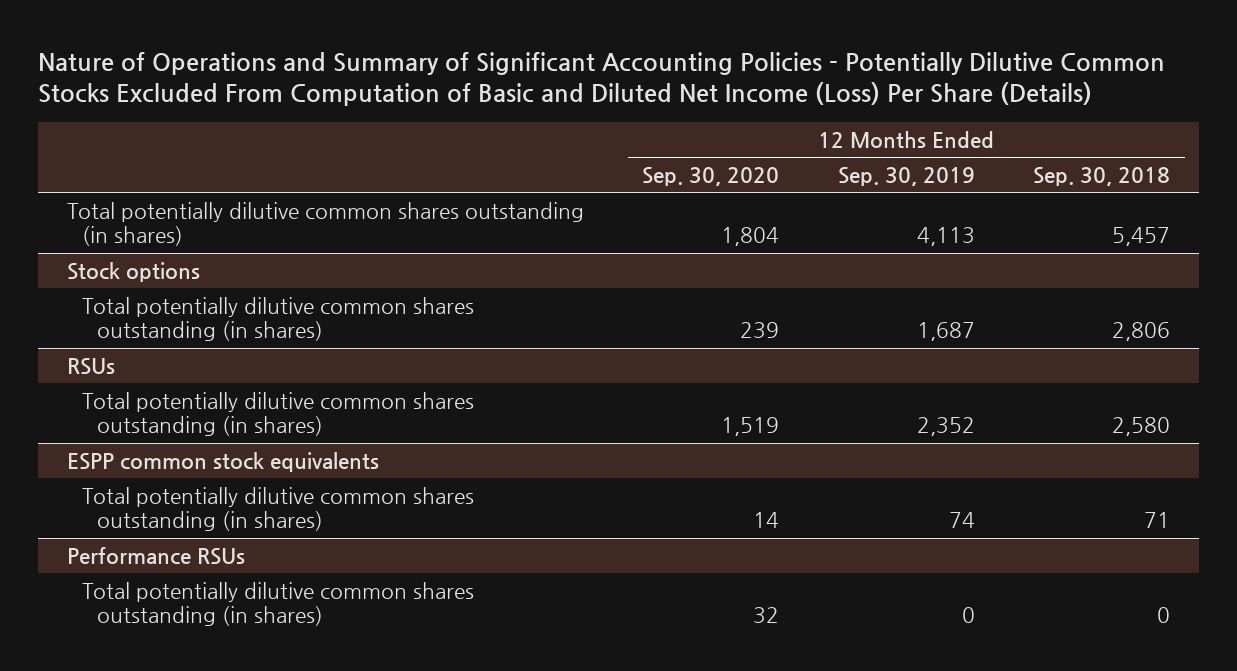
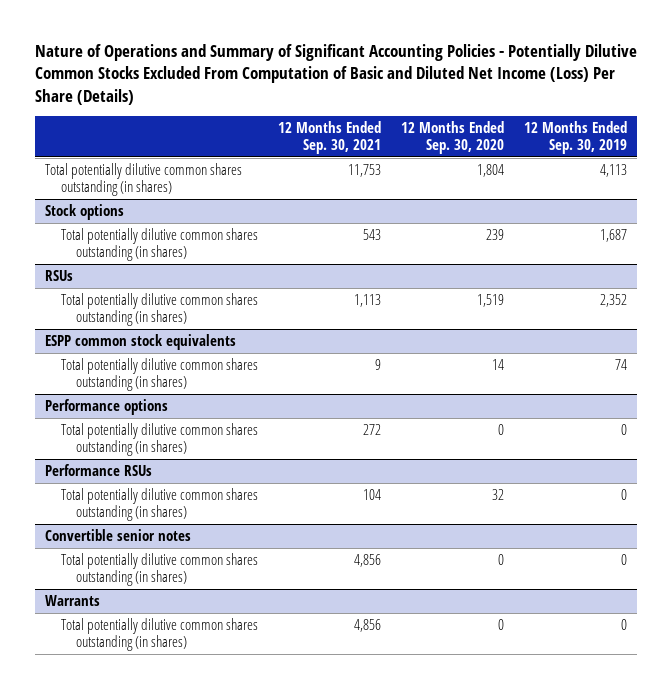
- | 12 Months Ended Sep. 30, 2020 | 12 Months Ended Sep. 30, 2019 | 12 Months Ended Sep. 30, 2018
+ | 12 Months Ended Sep. 30, 2021 | 12 Months Ended Sep. 30, 2020 | 12 Months Ended Sep. 30, 2019
+ Performance options
+ Total potentially dilutive common shares outstanding (in shares) | 272 | 0 | 0
+ Convertible senior notes
+ Total potentially dilutive common shares outstanding (in shares) | 4,856 | 0 | 0
+ Warrants
+ Total potentially dilutive common shares outstanding (in shares) | 4,856 | 0 | 0

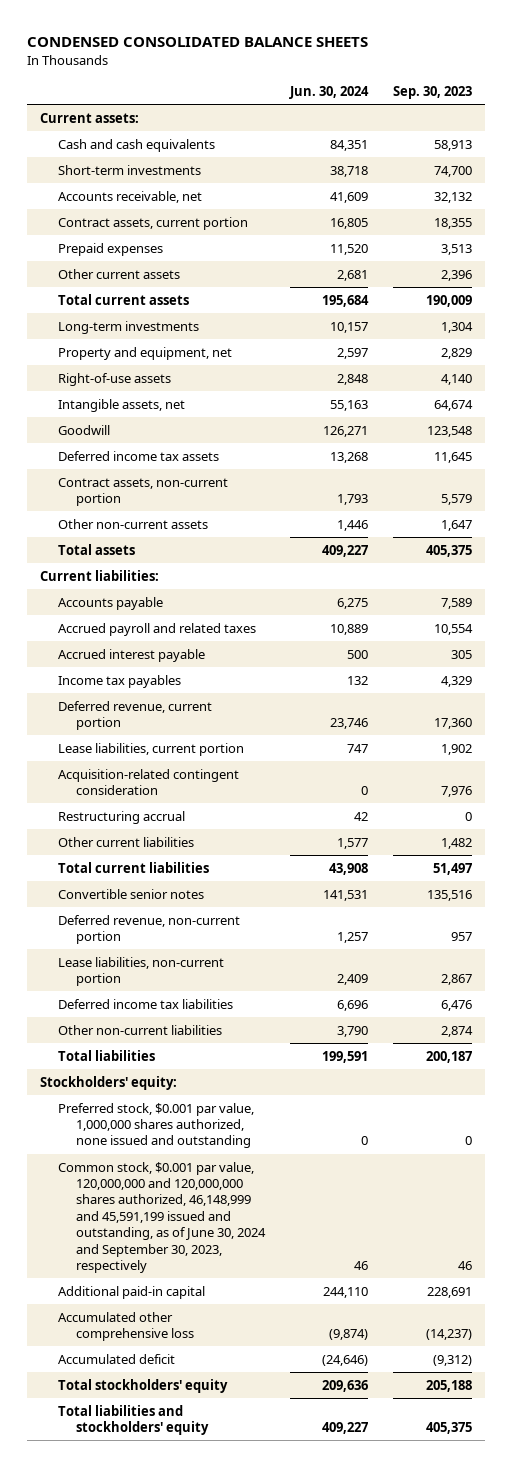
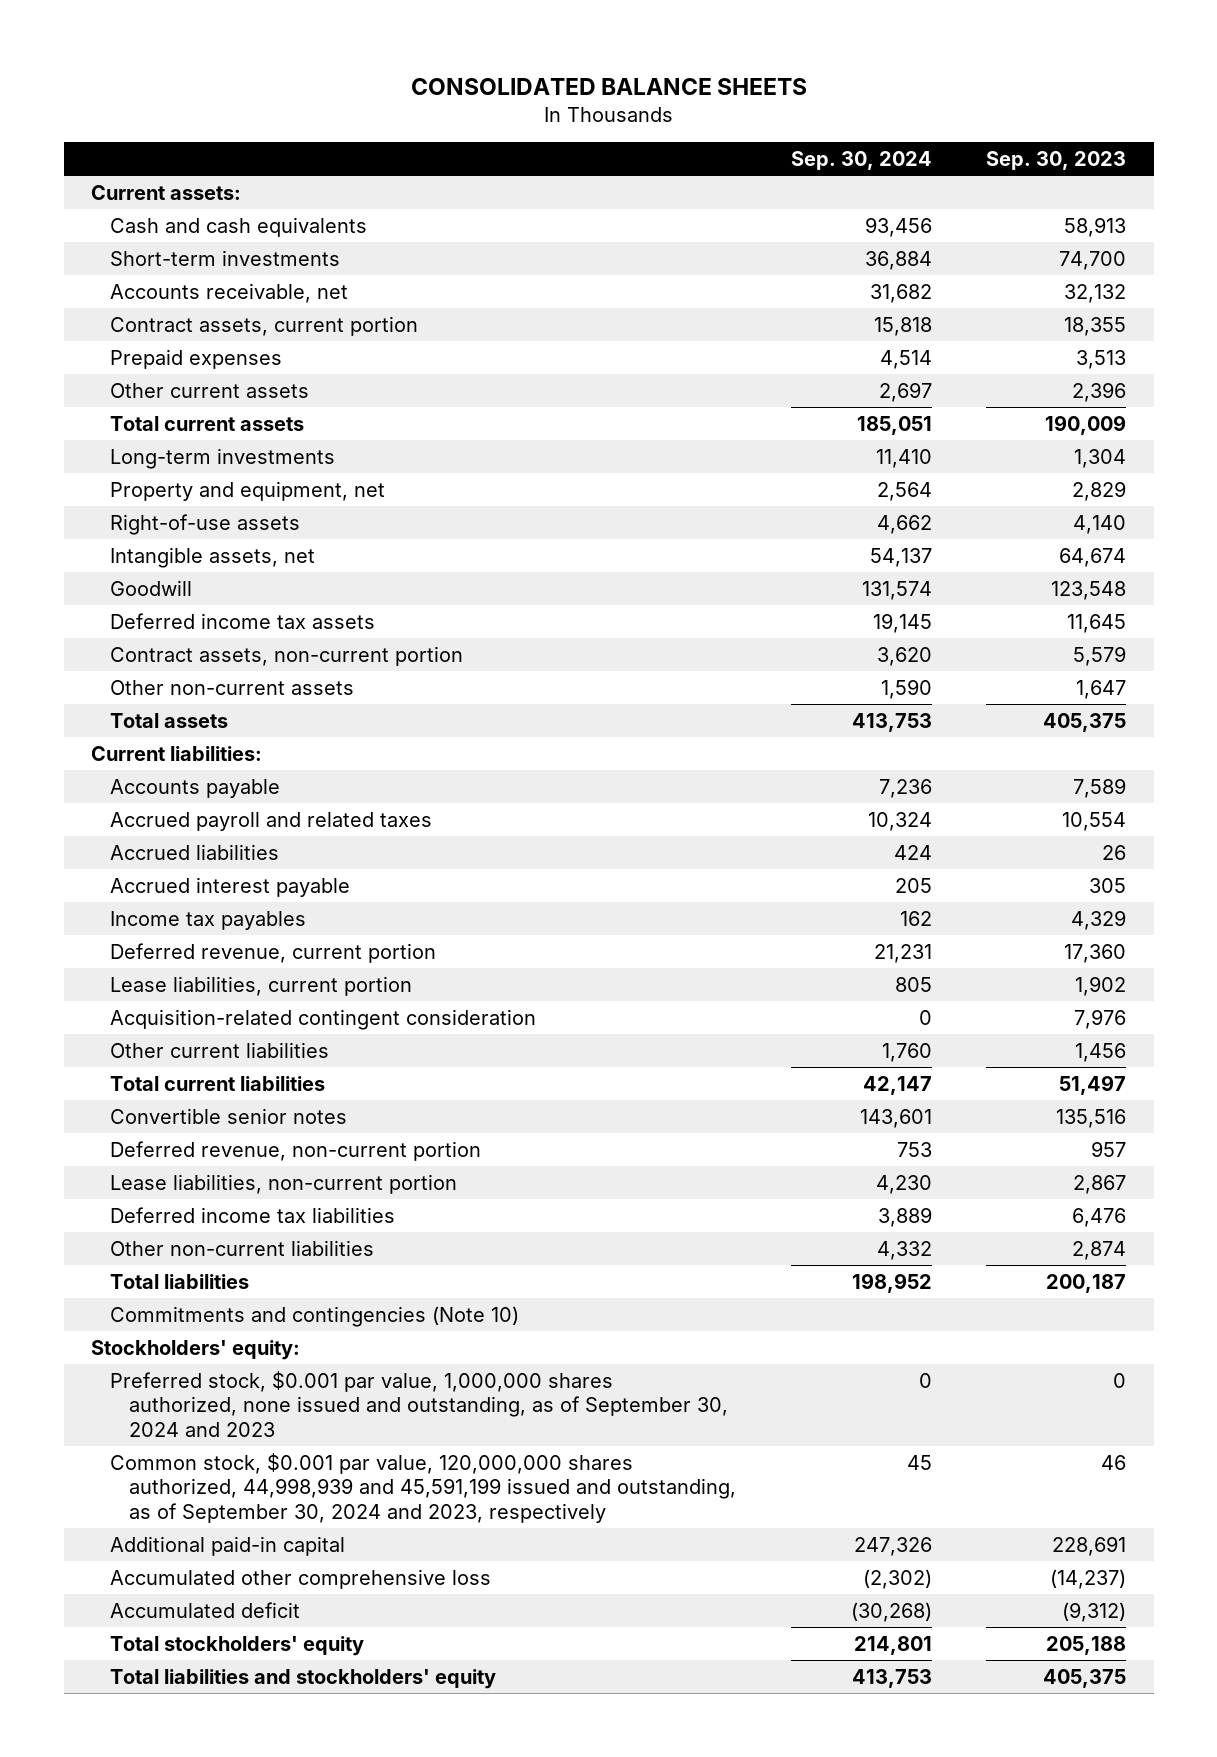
- CONDENSED CONSOLIDATED BALANCE SHEETS
+ CONSOLIDATED BALANCE SHEETS
- | Jun. 30, 2024 | Sep. 30, 2023
+ | Sep. 30, 2024 | Sep. 30, 2023
+ Accrued liabilities | 424 | 26
- Restructuring accrual | 42 | 0
- Other current liabilities | 1,577 | 1,482
+ Other current liabilities | 1,760 | 1,456
+ Commitments and contingencies (Note 10)
- Preferred stock, $0.001 par value, 1,000,000 shares authorized, none issued and outstanding | 0 | 0
- Common stock, $0.001 par value, 120,000,000 and 120,000,000 shares authorized, 46,148,999 and 45,591,199 issued and outstanding, as of June 30, 2024 and September 30, 2023, respectively | 46 | 46
+ Preferred stock, $0.001 par value, 1,000,000 shares authorized, none issued and outstanding, as of September 30, 2024 and 2023 | 0 | 0
+ Common stock, $0.001 par value, 120,000,000 shares authorized, 44,998,939 and 45,591,199 issued and outstanding, as of September 30, 2024 and 2023, respectively | 45 | 46

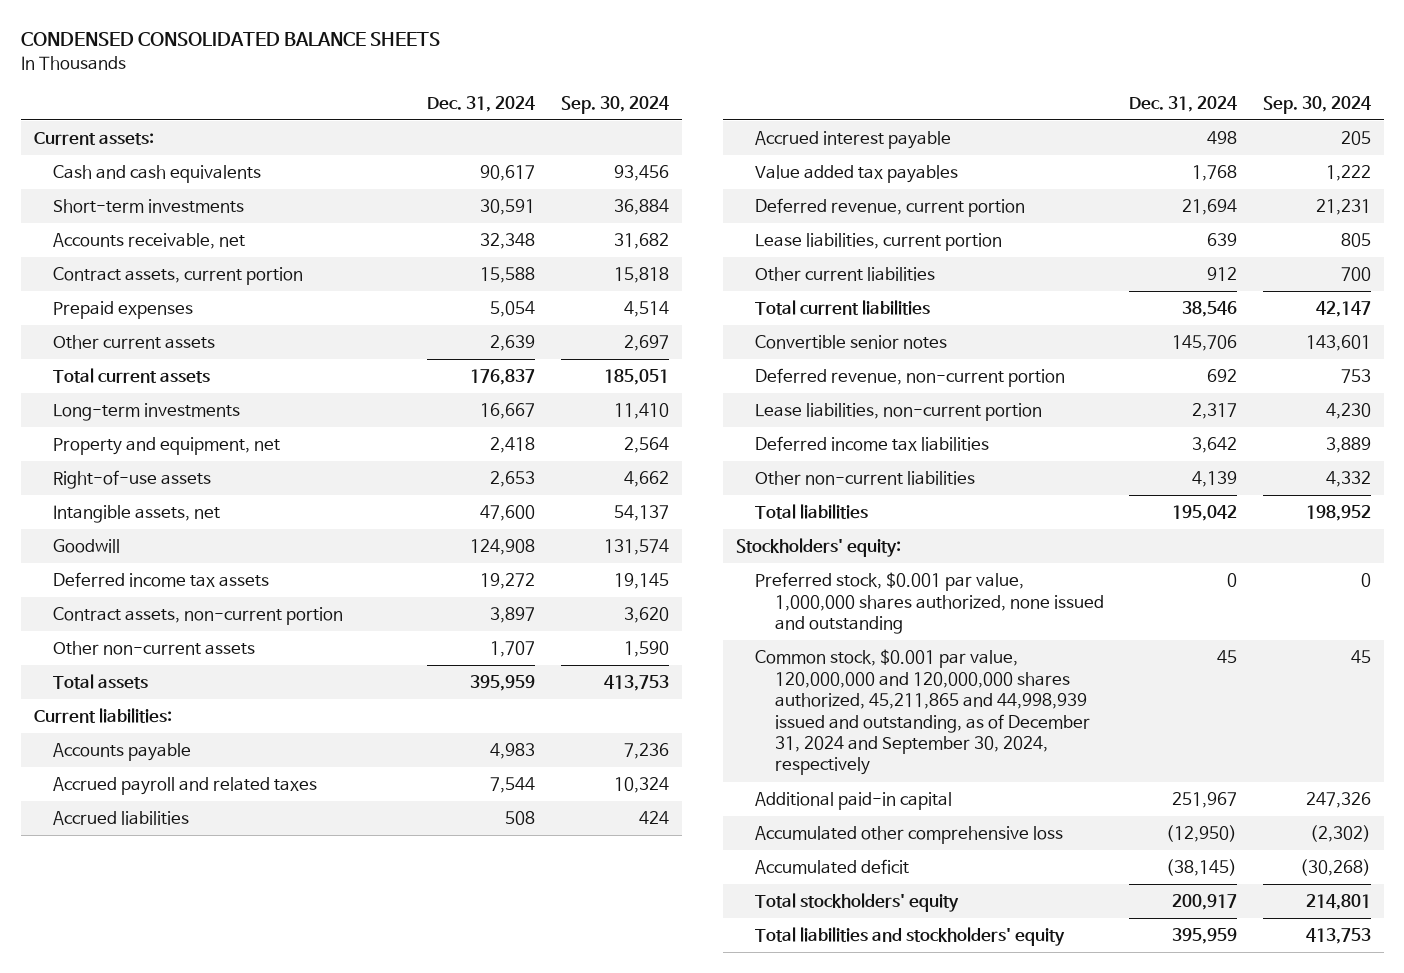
- CONSOLIDATED BALANCE SHEETS
+ CONDENSED CONSOLIDATED BALANCE SHEETS
- | Sep. 30, 2024 | Sep. 30, 2023
+ | Dec. 31, 2024 | Sep. 30, 2024
- Income tax payables | 162 | 4,329
+ Value added tax payables | 1,768 | 1,222
- Acquisition-related contingent consideration | 0 | 7,976
- Other current liabilities | 1,760 | 1,456
+ Other current liabilities | 912 | 700
- Commitments and contingencies (Note 10)
- Preferred stock, $0.001 par value, 1,000,000 shares authorized, none issued and outstanding, as of September 30, 2024 and 2023 | 0 | 0
- Common stock, $0.001 par value, 120,000,000 shares authorized, 44,998,939 and 45,591,199 issued and outstanding, as of September 30, 2024 and 2023, respectively | 45 | 46
+ Preferred stock, $0.001 par value, 1,000,000 shares authorized, none issued and outstanding | 0 | 0
+ Common stock, $0.001 par value, 120,000,000 and 120,000,000 shares authorized, 45,211,865 and 44,998,939 issued and outstanding, as of December 31, 2024 and September 30, 2024, respectively | 45 | 45

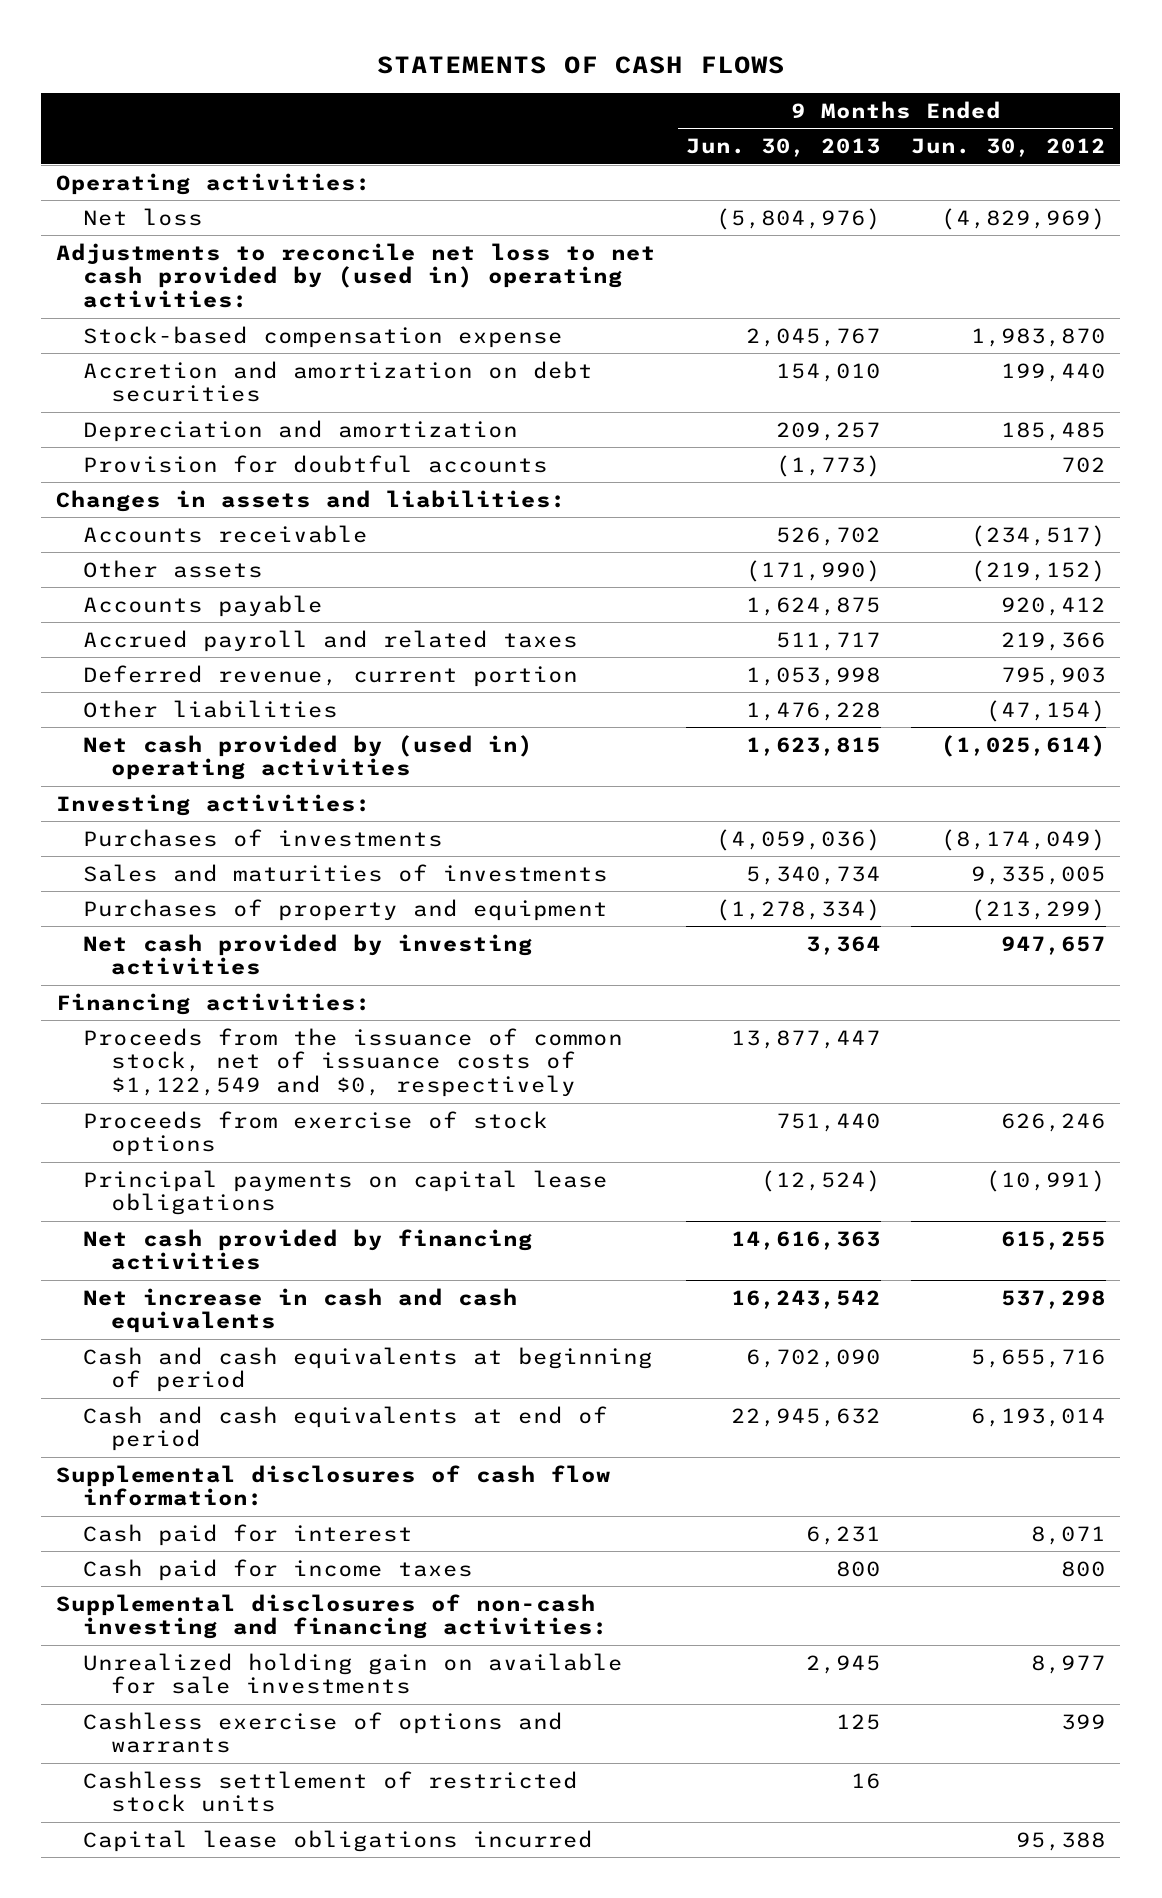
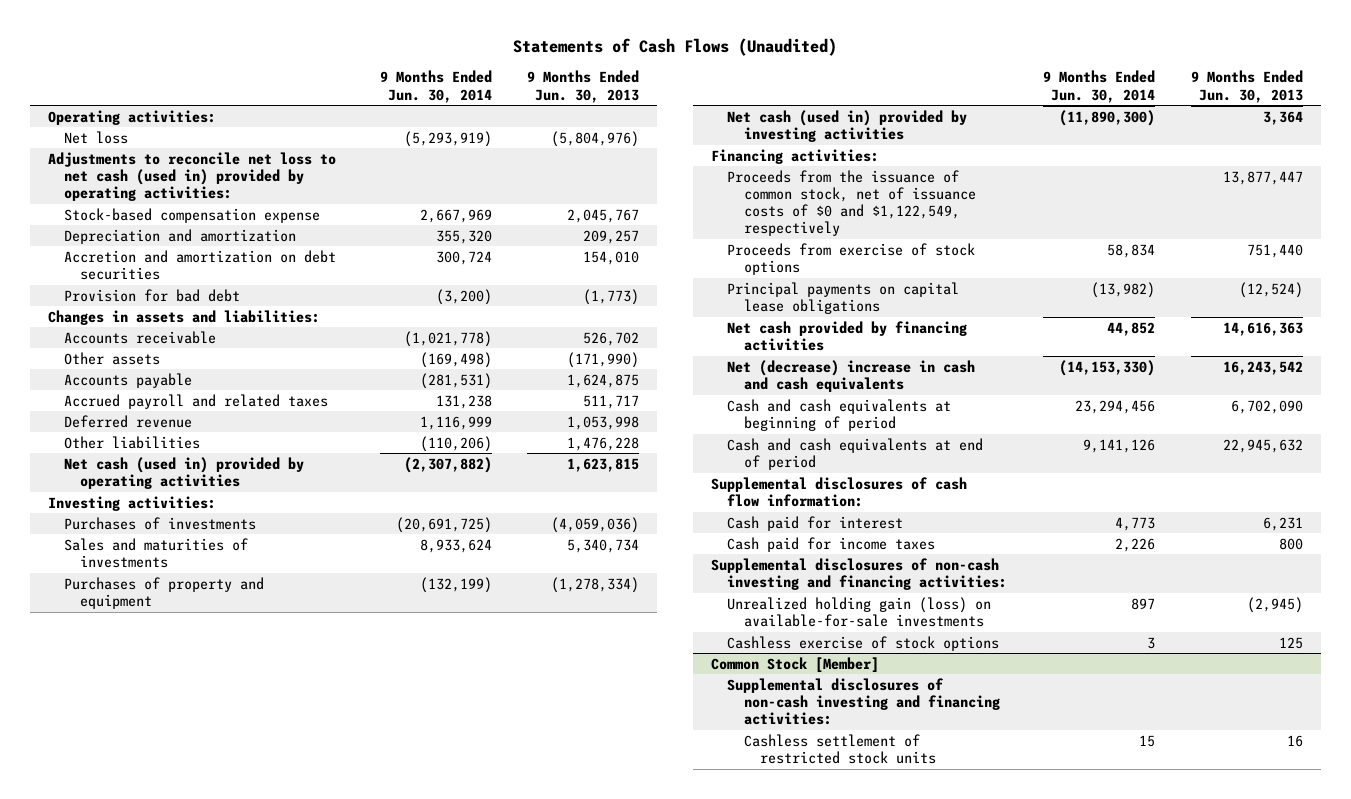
- STATEMENTS OF CASH FLOWS
+ Statements of Cash Flows (Unaudited)
- | 9 Months Ended Jun. 30, 2013 | 9 Months Ended Jun. 30, 2012
+ | 9 Months Ended Jun. 30, 2014 | 9 Months Ended Jun. 30, 2013
- Adjustments to reconcile net loss to net cash provided by (used in) operating activities:
+ Adjustments to reconcile net loss to net cash (used in) provided by operating activities:
- Provision for doubtful accounts | (1,773) | 702
moved down: Accretion and amortization on debt securities | 300,724 | 154,010
+ Provision for bad debt | (3,200) | (1,773)
- Deferred revenue, current portion | 1,053,998 | 795,903
+ Deferred revenue | 1,116,999 | 1,053,998
- Net cash provided by (used in) operating activities | 1,623,815 | (1,025,614)
+ Net cash (used in) provided by operating activities | (2,307,882) | 1,623,815
- Net cash provided by investing activities | 3,364 | 947,657
+ Net cash (used in) provided by investing activities | (11,890,300) | 3,364
- Proceeds from the issuance of common stock, net of issuance costs of $1,122,549 and $0, respectively | 13,877,447 |
+ Proceeds from the issuance of common stock, net of issuance costs of $0 and $1,122,549, respectively | | 13,877,447
- Net increase in cash and cash equivalents | 16,243,542 | 537,298
+ Net (decrease) increase in cash and cash equivalents | (14,153,330) | 16,243,542
- Unrealized holding gain on available for sale investments | 2,945 | 8,977
- Cashless exercise of options and warrants | 125 | 399
+ Unrealized holding gain (loss) on available-for-sale investments | 897 | (2,945)
+ Cashless exercise of stock options | 3 | 125
+ Common Stock [Member]
+ Supplemental disclosures of non-cash investing and financing activities:
- Capital lease obligations incurred | | 95,388

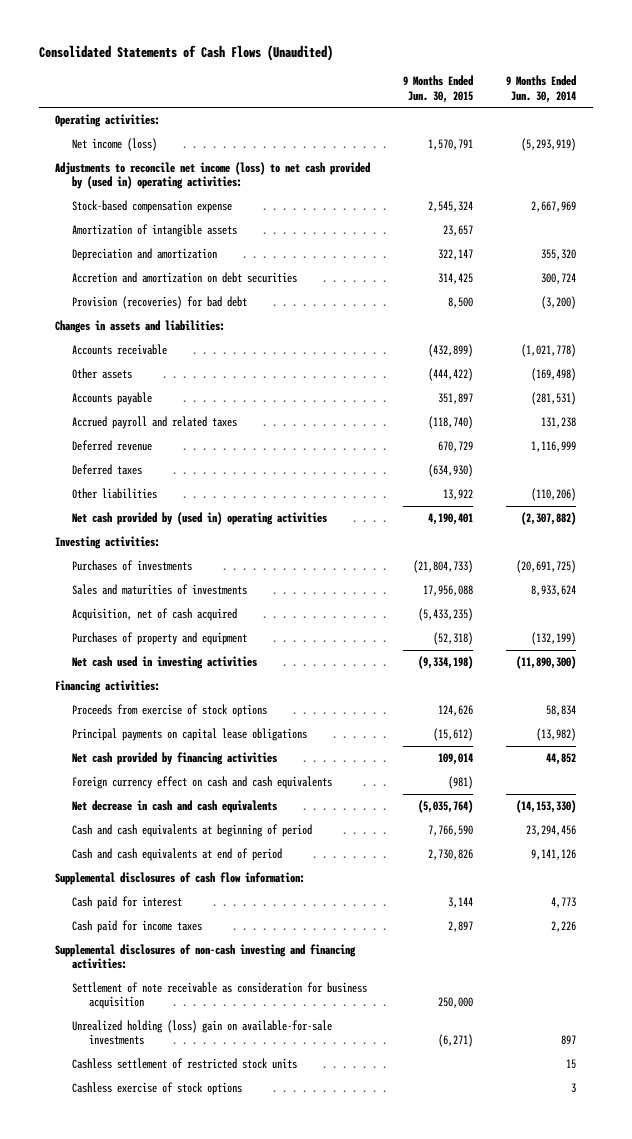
- Statements of Cash Flows (Unaudited)
+ Consolidated Statements of Cash Flows (Unaudited)
- | 9 Months Ended Jun. 30, 2014 | 9 Months Ended Jun. 30, 2013
+ | 9 Months Ended Jun. 30, 2015 | 9 Months Ended Jun. 30, 2014
- Net loss | (5,293,919) | (5,804,976)
- Adjustments to reconcile net loss to net cash (used in) provided by operating activities:
+ Net income (loss) | 1,570,791 | (5,293,919)
+ Adjustments to reconcile net income (loss) to net cash provided by (used in) operating activities:
+ Amortization of intangible assets | 23,657 |
- Provision for bad debt | (3,200) | (1,773)
+ Provision (recoveries) for bad debt | 8,500 | (3,200)
+ Deferred taxes | (634,930) |
- Net cash (used in) provided by operating activities | (2,307,882) | 1,623,815
+ Net cash provided by (used in) operating activities | 4,190,401 | (2,307,882)
+ Acquisition, net of cash acquired | (5,433,235) |
- Net cash (used in) provided by investing activities | (11,890,300) | 3,364
+ Net cash used in investing activities | (9,334,198) | (11,890,300)
- Proceeds from the issuance of common stock, net of issuance costs of $0 and $1,122,549, respectively | | 13,877,447
- Net (decrease) increase in cash and cash equivalents | (14,153,330) | 16,243,542
+ Foreign currency effect on cash and cash equivalents | (981) |
+ Net decrease in cash and cash equivalents | (5,035,764) | (14,153,330)
- Unrealized holding gain (loss) on available-for-sale investments | 897 | (2,945)
- Common Stock [Member]
- Supplemental disclosures of non-cash investing and financing activities:
+ Settlement of note receivable as consideration for business acquisition | 250,000 |
+ Unrealized holding (loss) gain on available-for-sale investments | (6,271) | 897
moved down: Cashless exercise of stock options | | 3

